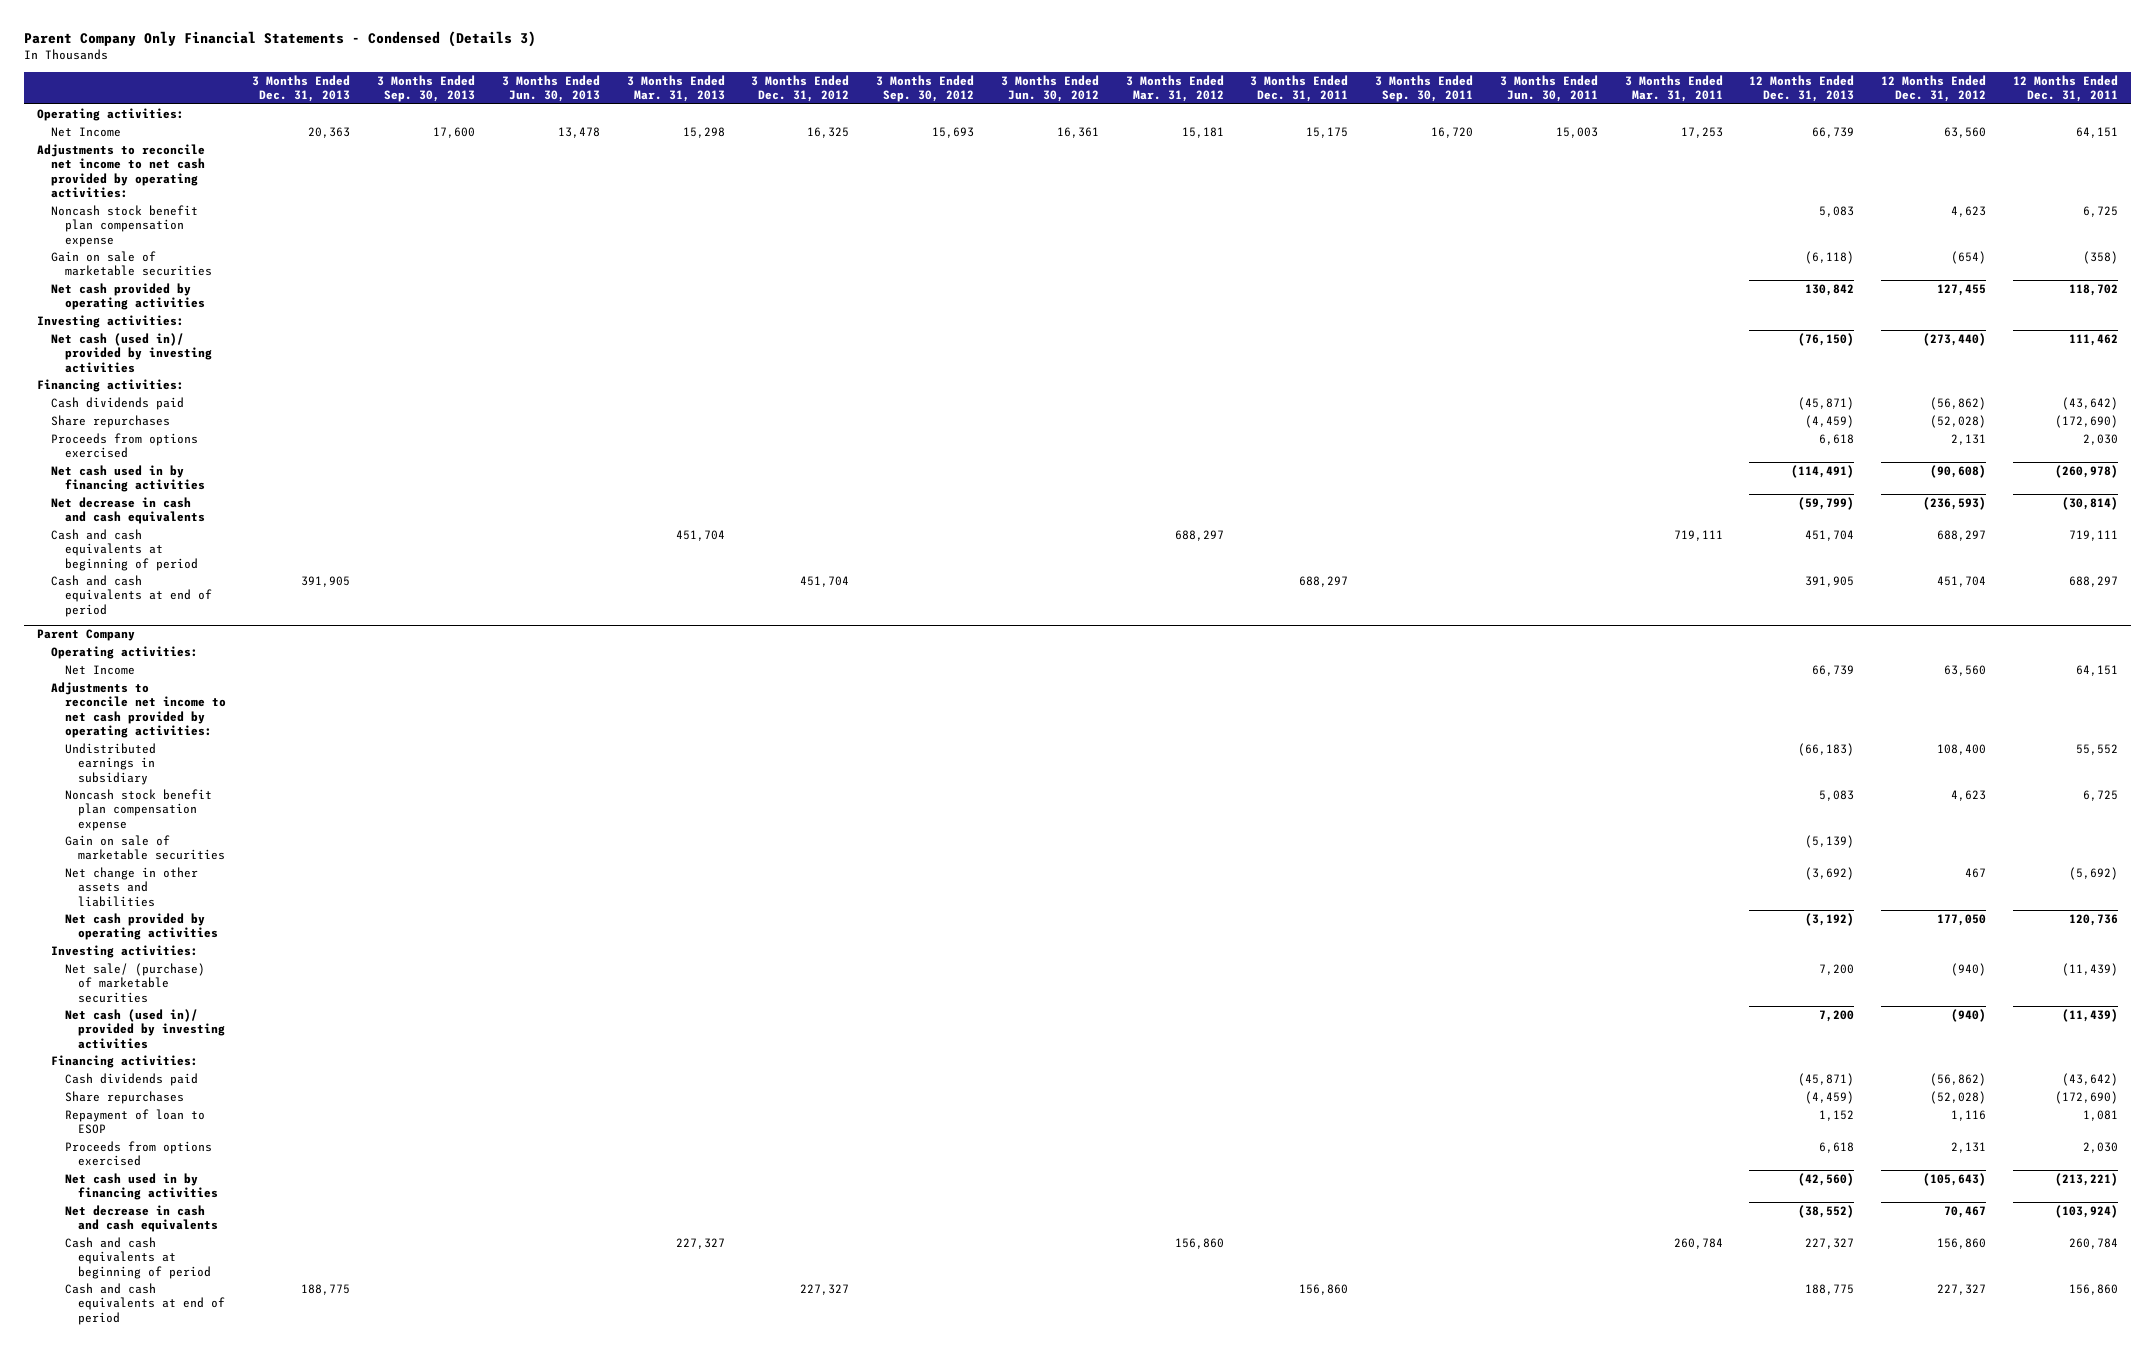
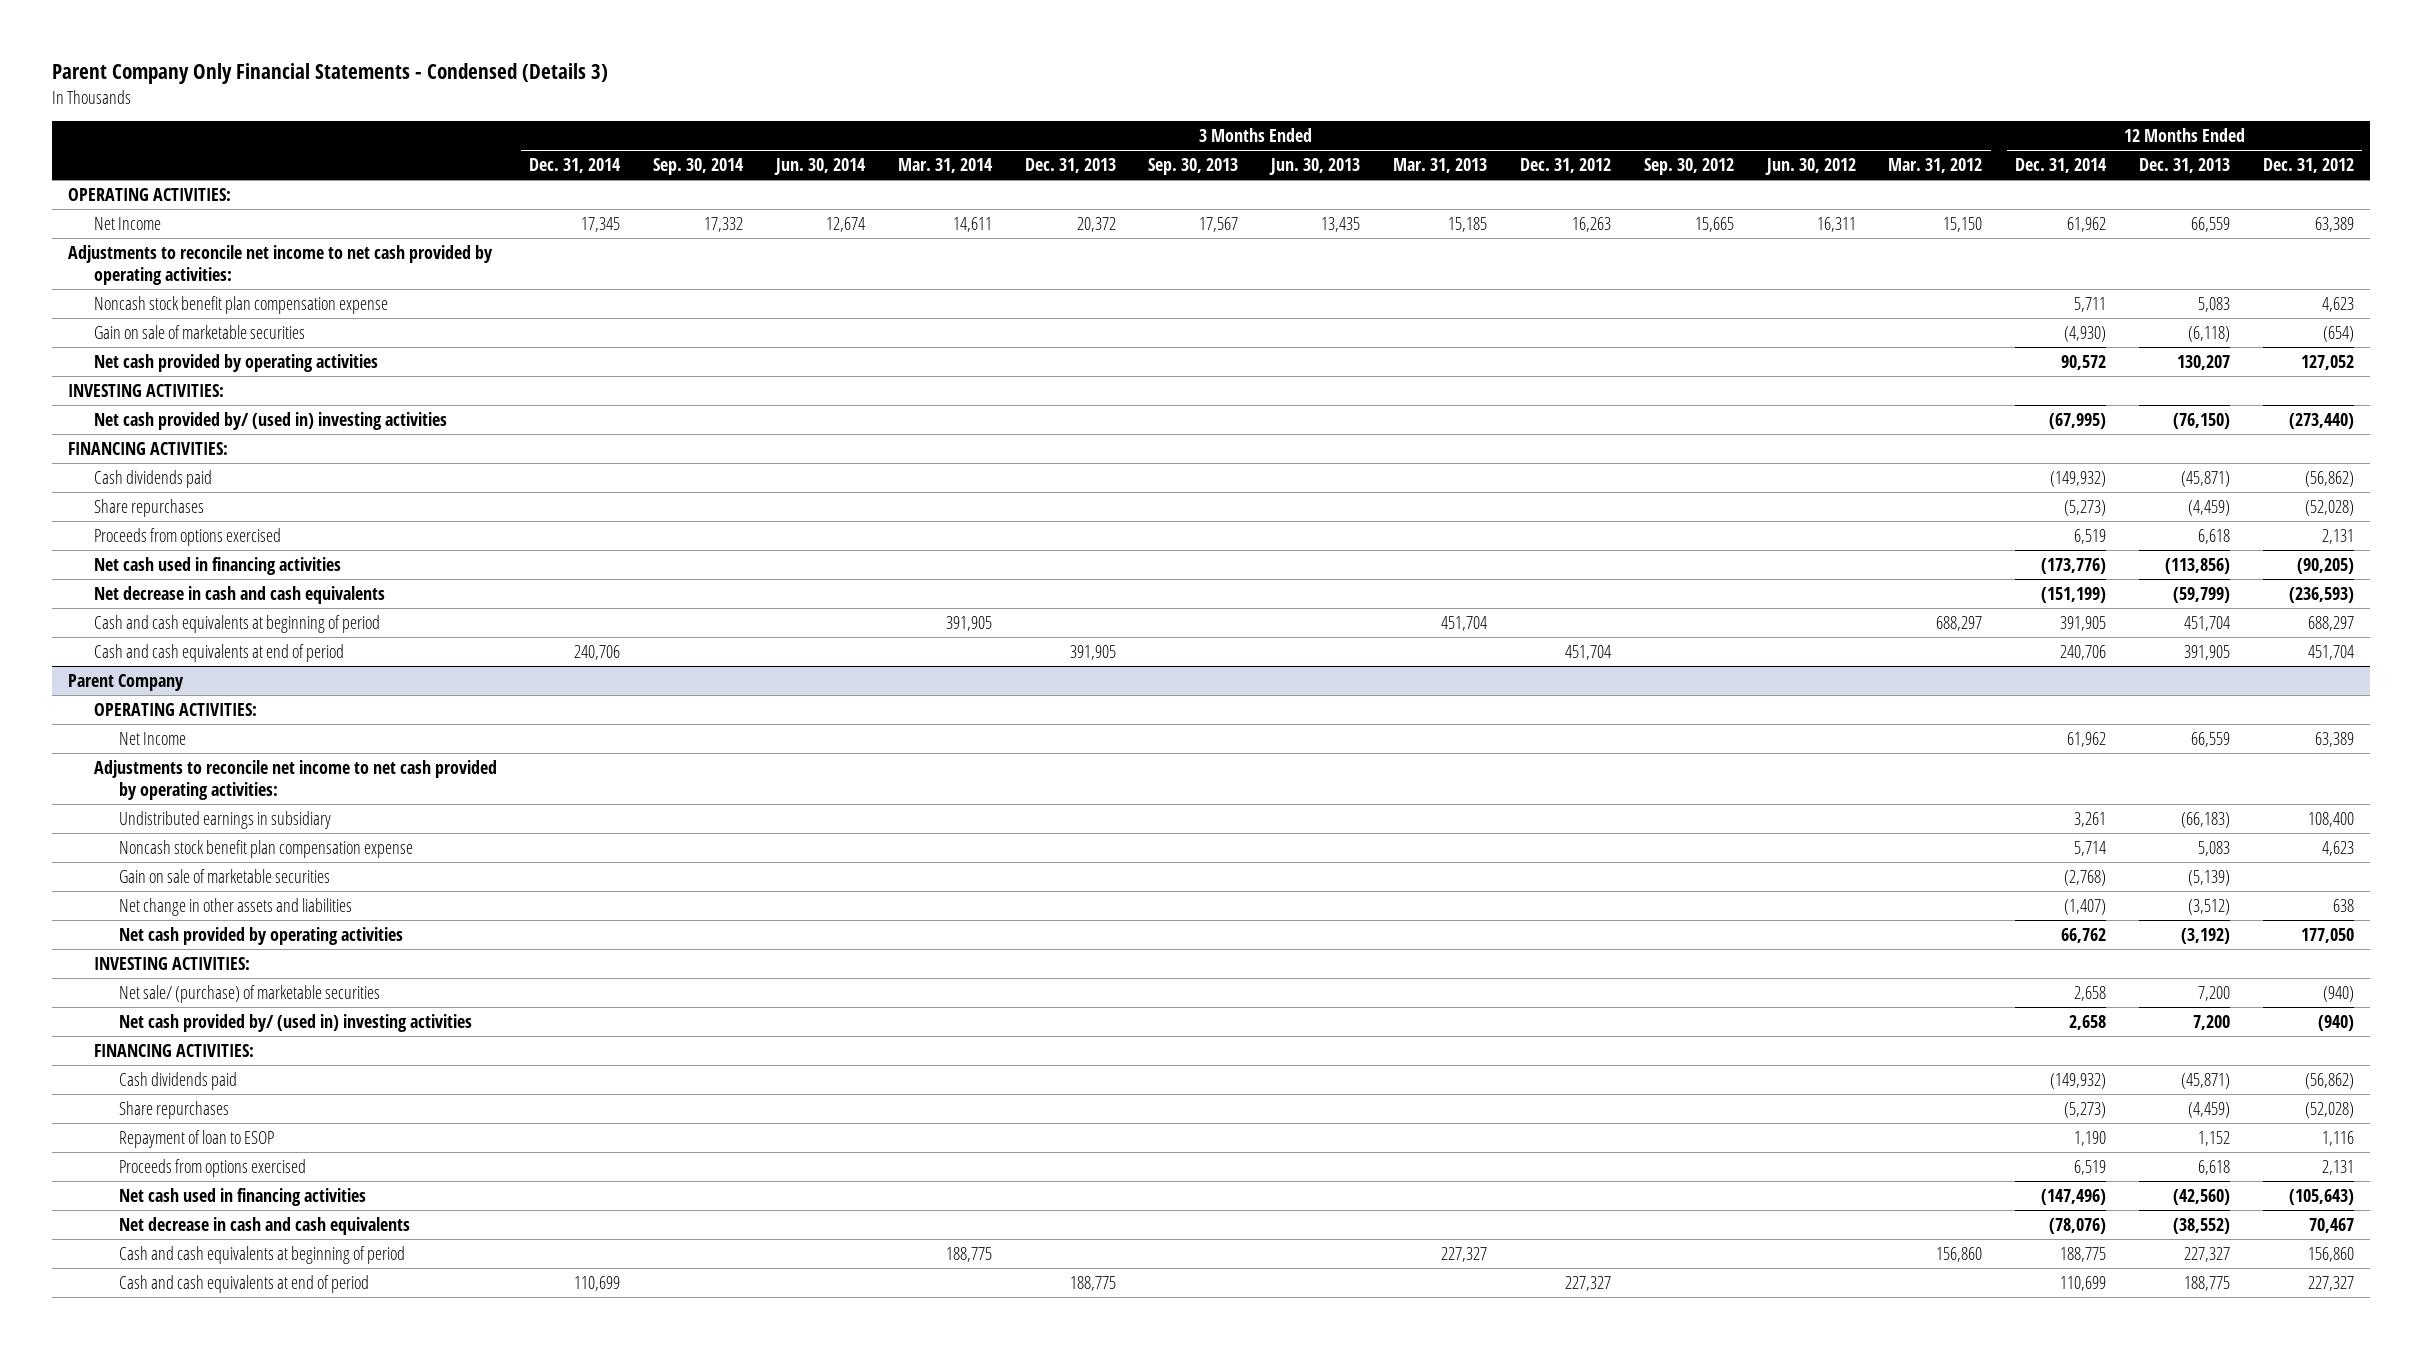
- | 3 Months Ended Dec. 31, 2013 | 3 Months Ended Sep. 30, 2013 | 3 Months Ended Jun. 30, 2013 | 3 Months Ended Mar. 31, 2013 | 3 Months Ended Dec. 31, 2012 | 3 Months Ended Sep. 30, 2012 | 3 Months Ended Jun. 30, 2012 | 3 Months Ended Mar. 31, 2012 | 3 Months Ended Dec. 31, 2011 | 3 Months Ended Sep. 30, 2011 | 3 Months Ended Jun. 30, 2011 | 3 Months Ended Mar. 31, 2011 | 12 Months Ended Dec. 31, 2013 | 12 Months Ended Dec. 31, 2012 | 12 Months Ended Dec. 31, 2011
+ | 3 Months Ended Dec. 31, 2014 | 3 Months Ended Sep. 30, 2014 | 3 Months Ended Jun. 30, 2014 | 3 Months Ended Mar. 31, 2014 | 3 Months Ended Dec. 31, 2013 | 3 Months Ended Sep. 30, 2013 | 3 Months Ended Jun. 30, 2013 | 3 Months Ended Mar. 31, 2013 | 3 Months Ended Dec. 31, 2012 | 3 Months Ended Sep. 30, 2012 | 3 Months Ended Jun. 30, 2012 | 3 Months Ended Mar. 31, 2012 | 12 Months Ended Dec. 31, 2014 | 12 Months Ended Dec. 31, 2013 | 12 Months Ended Dec. 31, 2012
- Operating activities:
- Net Income | 20,363 | 17,600 | 13,478 | 15,298 | 16,325 | 15,693 | 16,361 | 15,181 | 15,175 | 16,720 | 15,003 | 17,253 | 66,739 | 63,560 | 64,151
+ OPERATING ACTIVITIES:
+ Net Income | 17,345 | 17,332 | 12,674 | 14,611 | 20,372 | 17,567 | 13,435 | 15,185 | 16,263 | 15,665 | 16,311 | 15,150 | 61,962 | 66,559 | 63,389
- Net cash provided by operating activities | | | | | | | | | | | | | 130,842 | 127,455 | 118,702
- Investing activities:
- Net cash (used in)/ provided by investing activities | | | | | | | | | | | | | (76,150) | (273,440) | 111,462
- Financing activities:
+ Net cash provided by operating activities | | | | | | | | | | | | | 90,572 | 130,207 | 127,052
+ INVESTING ACTIVITIES:
+ Net cash provided by/ (used in) investing activities | | | | | | | | | | | | | (67,995) | (76,150) | (273,440)
+ FINANCING ACTIVITIES:
- Net cash used in by financing activities | | | | | | | | | | | | | (114,491) | (90,608) | (260,978)
+ Net cash used in financing activities | | | | | | | | | | | | | (173,776) | (113,856) | (90,205)
@ Parent Company
- Operating activities:
- Net Income | | | | | | | | | | | | | 66,739 | 63,560 | 64,151
+ OPERATING ACTIVITIES:
+ Net Income | | | | | | | | | | | | | 61,962 | 66,559 | 63,389
- Net change in other assets and liabilities | | | | | | | | | | | | | (3,692) | 467 | (5,692)
+ Net change in other assets and liabilities | | | | | | | | | | | | | (1,407) | (3,512) | 638
- Investing activities:
+ INVESTING ACTIVITIES:
- Net cash (used in)/ provided by investing activities | | | | | | | | | | | | | 7,200 | (940) | (11,439)
- Financing activities:
+ Net cash provided by/ (used in) investing activities | | | | | | | | | | | | | 2,658 | 7,200 | (940)
+ FINANCING ACTIVITIES:
- Net cash used in by financing activities | | | | | | | | | | | | | (42,560) | (105,643) | (213,221)
+ Net cash used in financing activities | | | | | | | | | | | | | (147,496) | (42,560) | (105,643)

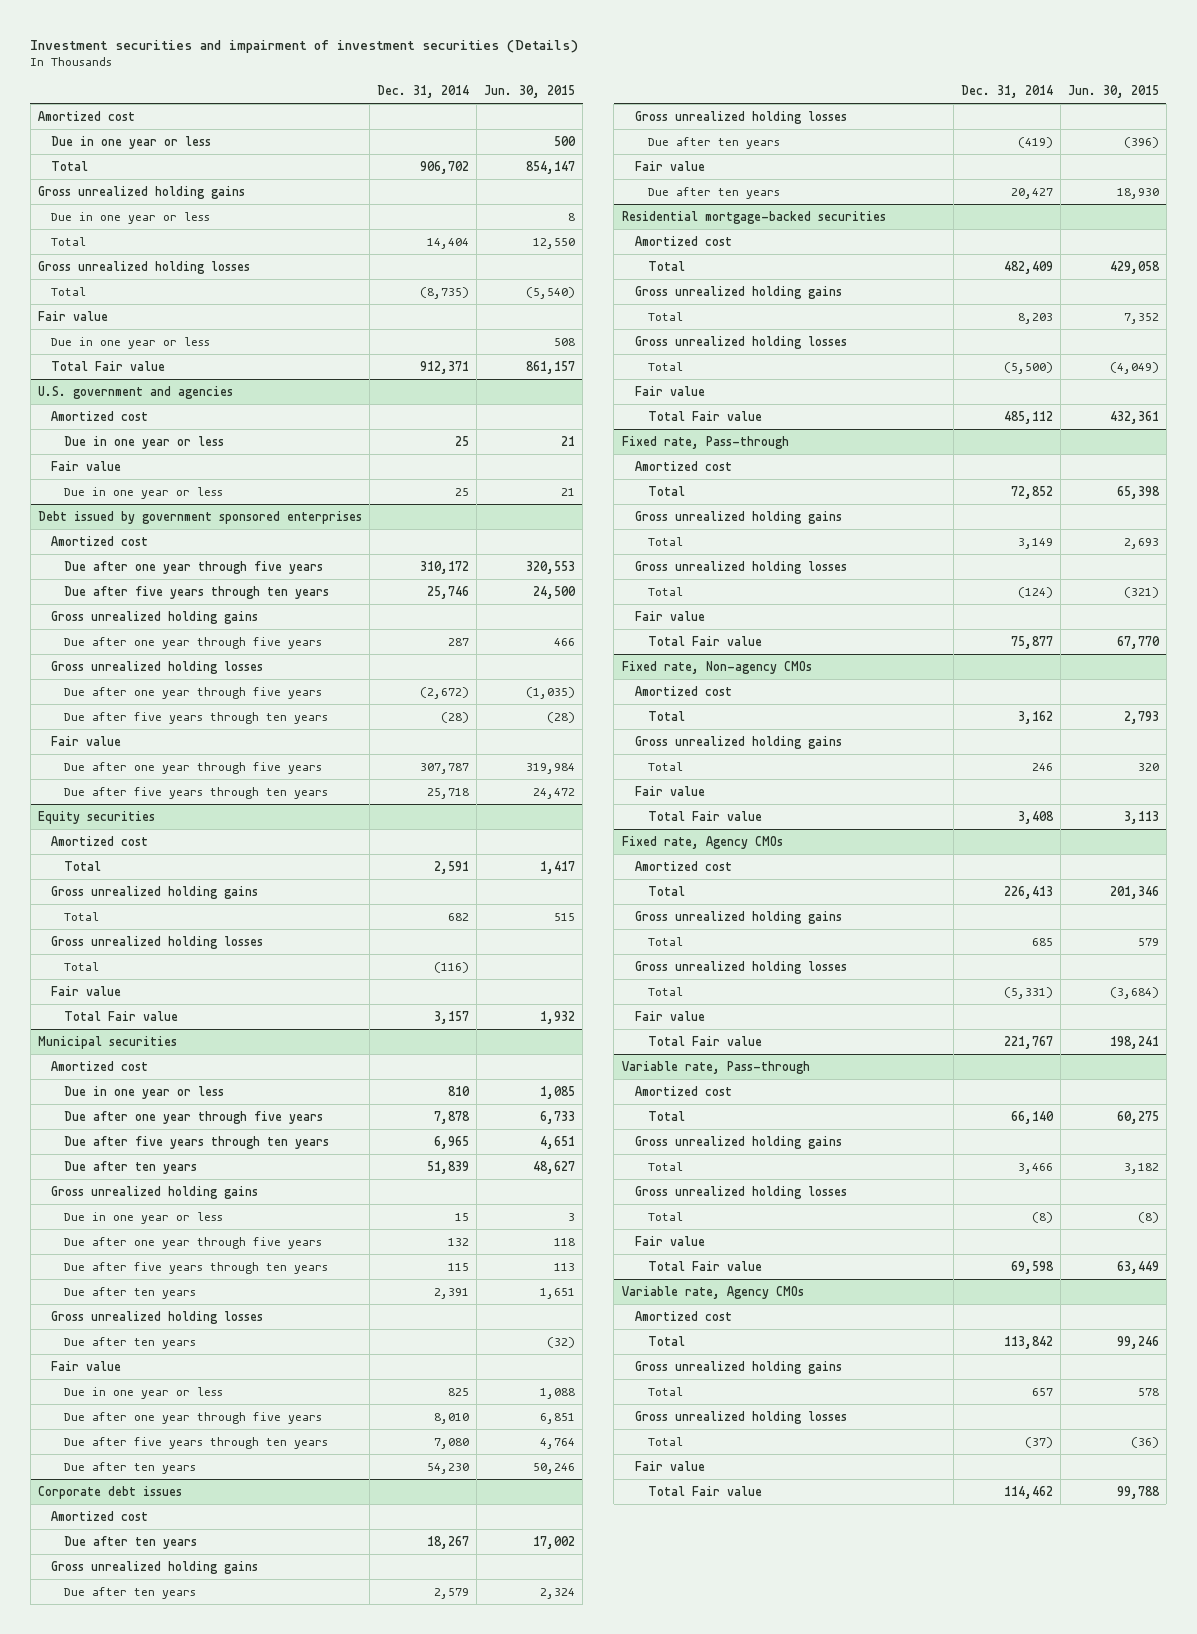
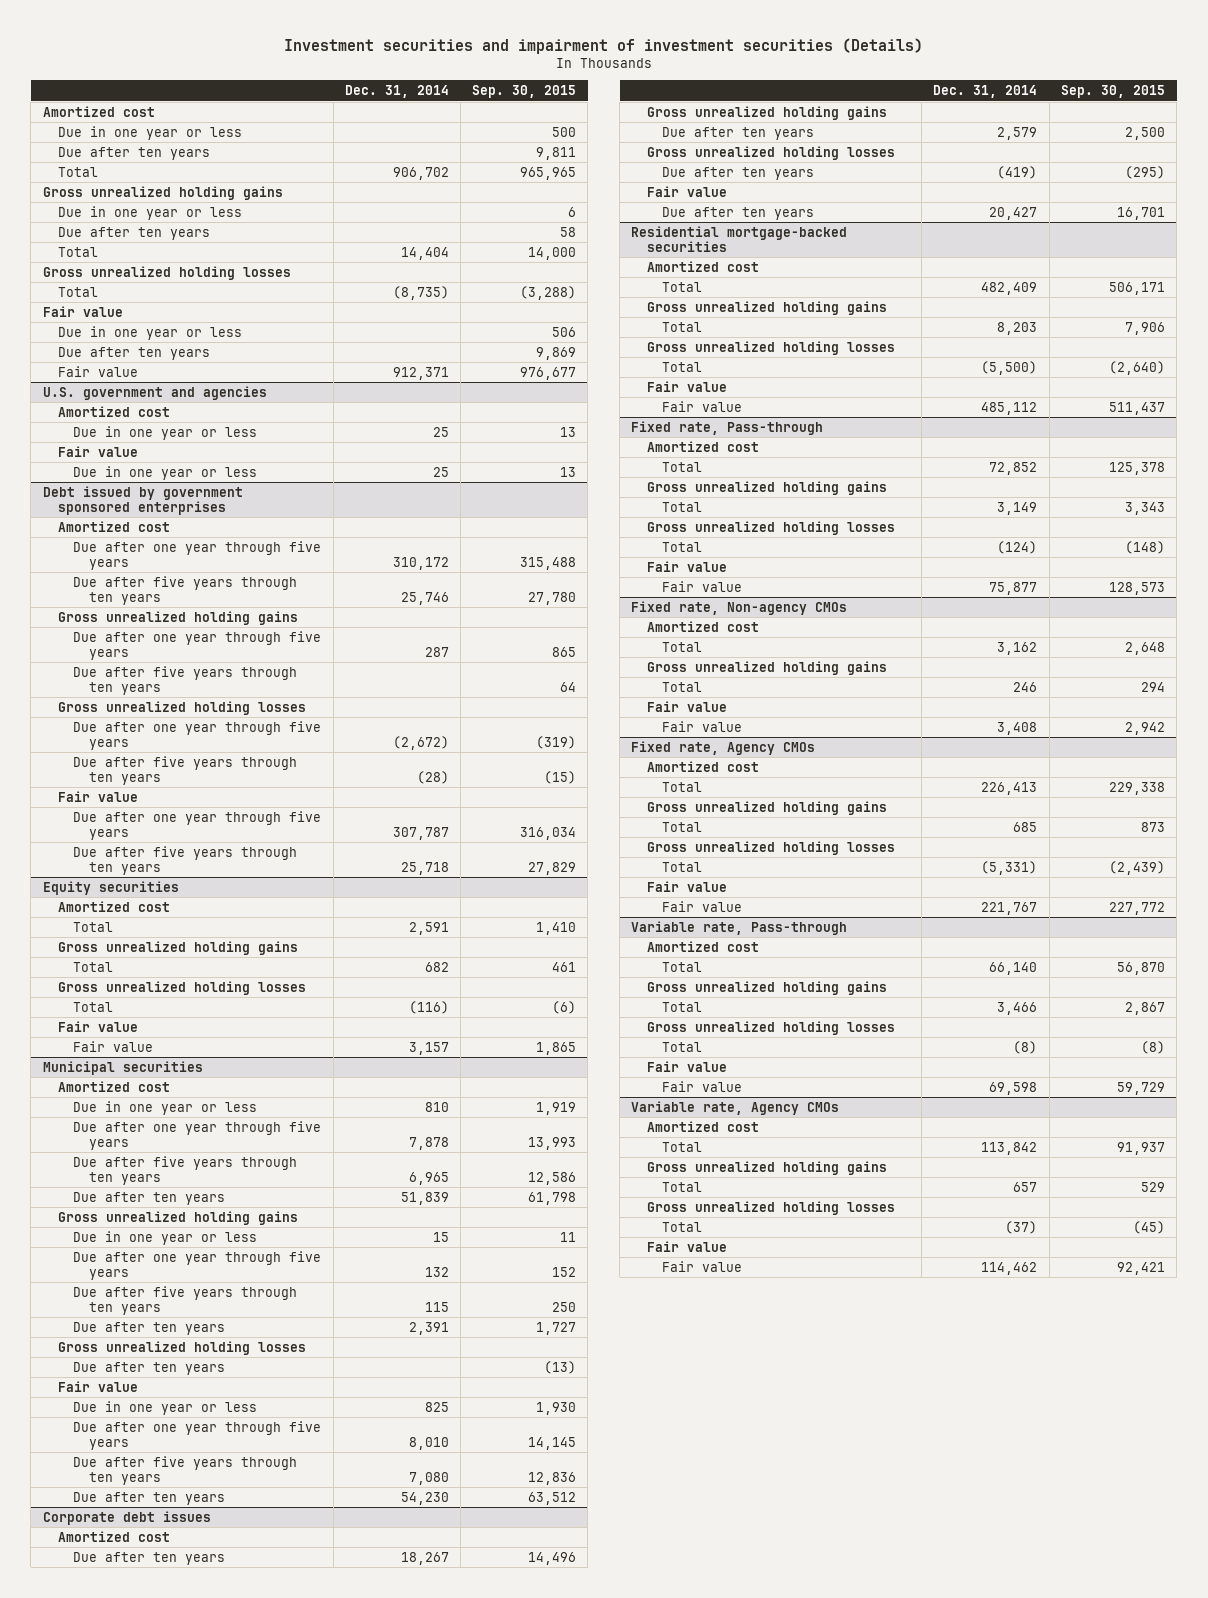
- | Dec. 31, 2014 | Jun. 30, 2015
+ | Dec. 31, 2014 | Sep. 30, 2015
+ Due after ten years | | 9,811
+ Due after ten years | | 58
- Total Fair value | 912,371 | 861,157
+ Due after ten years | | 9,869
+ Fair value | 912,371 | 976,677
@ Debt issued by government sponsored enterprises
+ Due after five years through ten years | | 64
@ Equity securities
- Total Fair value | 3,157 | 1,932
+ Fair value | 3,157 | 1,865
@ Residential mortgage-backed securities
- Total Fair value | 485,112 | 432,361
+ Fair value | 485,112 | 511,437
@ Fixed rate, Pass-through
- Total Fair value | 75,877 | 67,770
+ Fair value | 75,877 | 128,573
@ Fixed rate, Non-agency CMOs
- Total Fair value | 3,408 | 3,113
+ Fair value | 3,408 | 2,942
@ Fixed rate, Agency CMOs
- Total Fair value | 221,767 | 198,241
+ Fair value | 221,767 | 227,772
@ Variable rate, Pass-through
- Total Fair value | 69,598 | 63,449
+ Fair value | 69,598 | 59,729
@ Variable rate, Agency CMOs
- Total Fair value | 114,462 | 99,788
+ Fair value | 114,462 | 92,421

